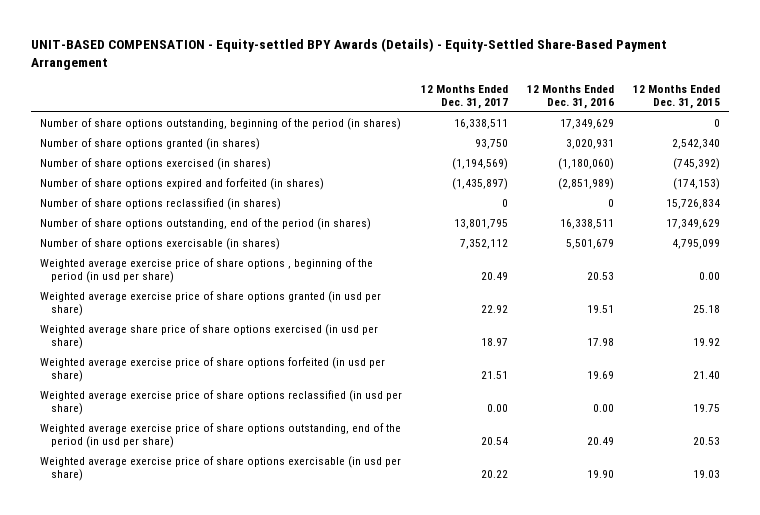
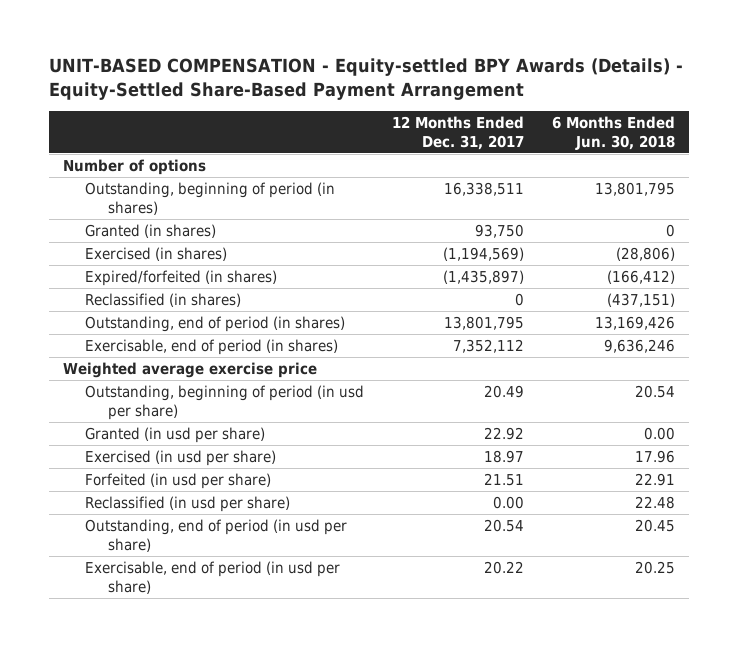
- | 12 Months Ended Dec. 31, 2017 | 12 Months Ended Dec. 31, 2016 | 12 Months Ended Dec. 31, 2015
+ | 12 Months Ended Dec. 31, 2017 | 6 Months Ended Jun. 30, 2018
- Number of share options outstanding, beginning of the period (in shares) | 16,338,511 | 17,349,629 | 0
- Number of share options granted (in shares) | 93,750 | 3,020,931 | 2,542,340
- Number of share options exercised (in shares) | (1,194,569) | (1,180,060) | (745,392)
- Number of share options expired and forfeited (in shares) | (1,435,897) | (2,851,989) | (174,153)
- Number of share options reclassified (in shares) | 0 | 0 | 15,726,834
- Number of share options outstanding, end of the period (in shares) | 13,801,795 | 16,338,511 | 17,349,629
- Number of share options exercisable (in shares) | 7,352,112 | 5,501,679 | 4,795,099
- Weighted average exercise price of share options , beginning of the period (in usd per share) | 20.49 | 20.53 | 0.00
- Weighted average exercise price of share options granted (in usd per share) | 22.92 | 19.51 | 25.18
- Weighted average share price of share options exercised (in usd per share) | 18.97 | 17.98 | 19.92
- Weighted average exercise price of share options forfeited (in usd per share) | 21.51 | 19.69 | 21.40
- Weighted average exercise price of share options reclassified (in usd per share) | 0.00 | 0.00 | 19.75
- Weighted average exercise price of share options outstanding, end of the period (in usd per share) | 20.54 | 20.49 | 20.53
- Weighted average exercise price of share options exercisable (in usd per share) | 20.22 | 19.90 | 19.03
+ Number of options
+ Outstanding, beginning of period (in shares) | 16,338,511 | 13,801,795
+ Granted (in shares) | 93,750 | 0
+ Exercised (in shares) | (1,194,569) | (28,806)
+ Expired/forfeited (in shares) | (1,435,897) | (166,412)
+ Reclassified (in shares) | 0 | (437,151)
+ Outstanding, end of period (in shares) | 13,801,795 | 13,169,426
+ Exercisable, end of period (in shares) | 7,352,112 | 9,636,246
+ Weighted average exercise price
+ Outstanding, beginning of period (in usd per share) | 20.49 | 20.54
+ Granted (in usd per share) | 22.92 | 0.00
+ Exercised (in usd per share) | 18.97 | 17.96
+ Forfeited (in usd per share) | 21.51 | 22.91
+ Reclassified (in usd per share) | 0.00 | 22.48
+ Outstanding, end of period (in usd per share) | 20.54 | 20.45
+ Exercisable, end of period (in usd per share) | 20.22 | 20.25

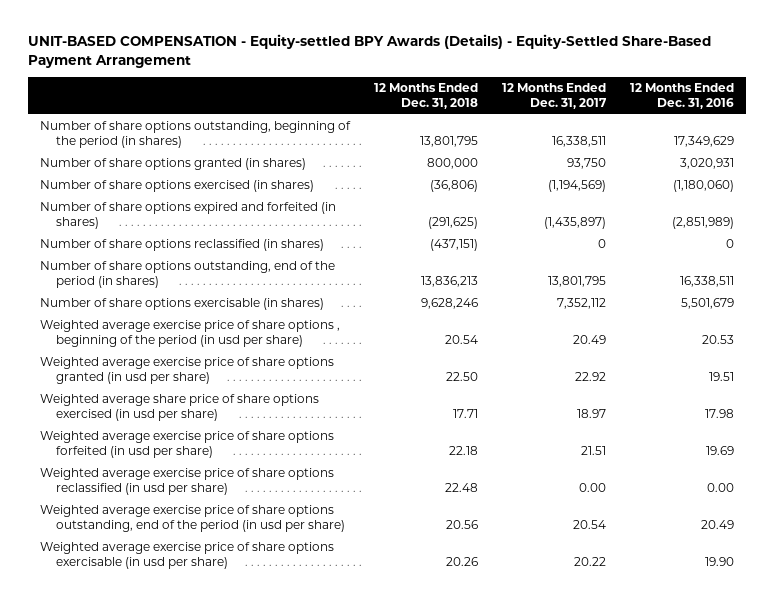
- | 12 Months Ended Dec. 31, 2017 | 6 Months Ended Jun. 30, 2018
+ | 12 Months Ended Dec. 31, 2018 | 12 Months Ended Dec. 31, 2017 | 12 Months Ended Dec. 31, 2016
- Number of options
- Outstanding, beginning of period (in shares) | 16,338,511 | 13,801,795
- Granted (in shares) | 93,750 | 0
- Exercised (in shares) | (1,194,569) | (28,806)
- Expired/forfeited (in shares) | (1,435,897) | (166,412)
- Reclassified (in shares) | 0 | (437,151)
- Outstanding, end of period (in shares) | 13,801,795 | 13,169,426
- Exercisable, end of period (in shares) | 7,352,112 | 9,636,246
- Weighted average exercise price
- Outstanding, beginning of period (in usd per share) | 20.49 | 20.54
- Granted (in usd per share) | 22.92 | 0.00
- Exercised (in usd per share) | 18.97 | 17.96
- Forfeited (in usd per share) | 21.51 | 22.91
- Reclassified (in usd per share) | 0.00 | 22.48
- Outstanding, end of period (in usd per share) | 20.54 | 20.45
- Exercisable, end of period (in usd per share) | 20.22 | 20.25
+ Number of share options outstanding, beginning of the period (in shares) | 13,801,795 | 16,338,511 | 17,349,629
+ Number of share options granted (in shares) | 800,000 | 93,750 | 3,020,931
+ Number of share options exercised (in shares) | (36,806) | (1,194,569) | (1,180,060)
+ Number of share options expired and forfeited (in shares) | (291,625) | (1,435,897) | (2,851,989)
+ Number of share options reclassified (in shares) | (437,151) | 0 | 0
+ Number of share options outstanding, end of the period (in shares) | 13,836,213 | 13,801,795 | 16,338,511
+ Number of share options exercisable (in shares) | 9,628,246 | 7,352,112 | 5,501,679
+ Weighted average exercise price of share options , beginning of the period (in usd per share) | 20.54 | 20.49 | 20.53
+ Weighted average exercise price of share options granted (in usd per share) | 22.50 | 22.92 | 19.51
+ Weighted average share price of share options exercised (in usd per share) | 17.71 | 18.97 | 17.98
+ Weighted average exercise price of share options forfeited (in usd per share) | 22.18 | 21.51 | 19.69
+ Weighted average exercise price of share options reclassified (in usd per share) | 22.48 | 0.00 | 0.00
+ Weighted average exercise price of share options outstanding, end of the period (in usd per share) | 20.56 | 20.54 | 20.49
+ Weighted average exercise price of share options exercisable (in usd per share) | 20.26 | 20.22 | 19.90

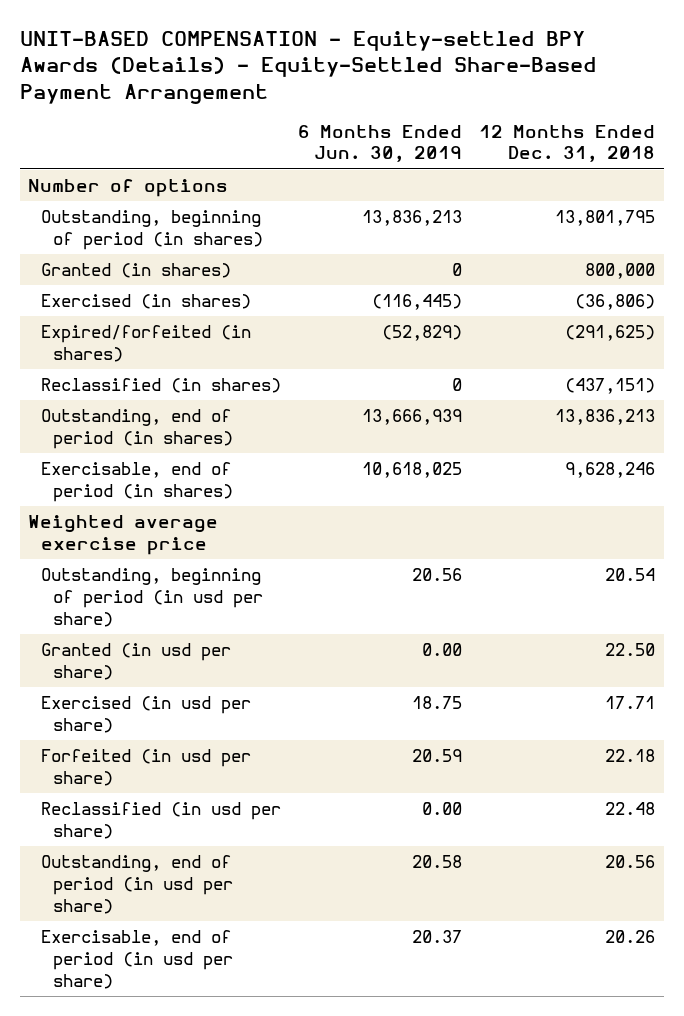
- | 12 Months Ended Dec. 31, 2018 | 12 Months Ended Dec. 31, 2017 | 12 Months Ended Dec. 31, 2016
+ | 6 Months Ended Jun. 30, 2019 | 12 Months Ended Dec. 31, 2018
- Number of share options outstanding, beginning of the period (in shares) | 13,801,795 | 16,338,511 | 17,349,629
- Number of share options granted (in shares) | 800,000 | 93,750 | 3,020,931
- Number of share options exercised (in shares) | (36,806) | (1,194,569) | (1,180,060)
- Number of share options expired and forfeited (in shares) | (291,625) | (1,435,897) | (2,851,989)
- Number of share options reclassified (in shares) | (437,151) | 0 | 0
- Number of share options outstanding, end of the period (in shares) | 13,836,213 | 13,801,795 | 16,338,511
- Number of share options exercisable (in shares) | 9,628,246 | 7,352,112 | 5,501,679
- Weighted average exercise price of share options , beginning of the period (in usd per share) | 20.54 | 20.49 | 20.53
- Weighted average exercise price of share options granted (in usd per share) | 22.50 | 22.92 | 19.51
- Weighted average share price of share options exercised (in usd per share) | 17.71 | 18.97 | 17.98
- Weighted average exercise price of share options forfeited (in usd per share) | 22.18 | 21.51 | 19.69
- Weighted average exercise price of share options reclassified (in usd per share) | 22.48 | 0.00 | 0.00
- Weighted average exercise price of share options outstanding, end of the period (in usd per share) | 20.56 | 20.54 | 20.49
- Weighted average exercise price of share options exercisable (in usd per share) | 20.26 | 20.22 | 19.90
+ Number of options
+ Outstanding, beginning of period (in shares) | 13,836,213 | 13,801,795
+ Granted (in shares) | 0 | 800,000
+ Exercised (in shares) | (116,445) | (36,806)
+ Expired/forfeited (in shares) | (52,829) | (291,625)
+ Reclassified (in shares) | 0 | (437,151)
+ Outstanding, end of period (in shares) | 13,666,939 | 13,836,213
+ Exercisable, end of period (in shares) | 10,618,025 | 9,628,246
+ Weighted average exercise price
+ Outstanding, beginning of period (in usd per share) | 20.56 | 20.54
+ Granted (in usd per share) | 0.00 | 22.50
+ Exercised (in usd per share) | 18.75 | 17.71
+ Forfeited (in usd per share) | 20.59 | 22.18
+ Reclassified (in usd per share) | 0.00 | 22.48
+ Outstanding, end of period (in usd per share) | 20.58 | 20.56
+ Exercisable, end of period (in usd per share) | 20.37 | 20.26

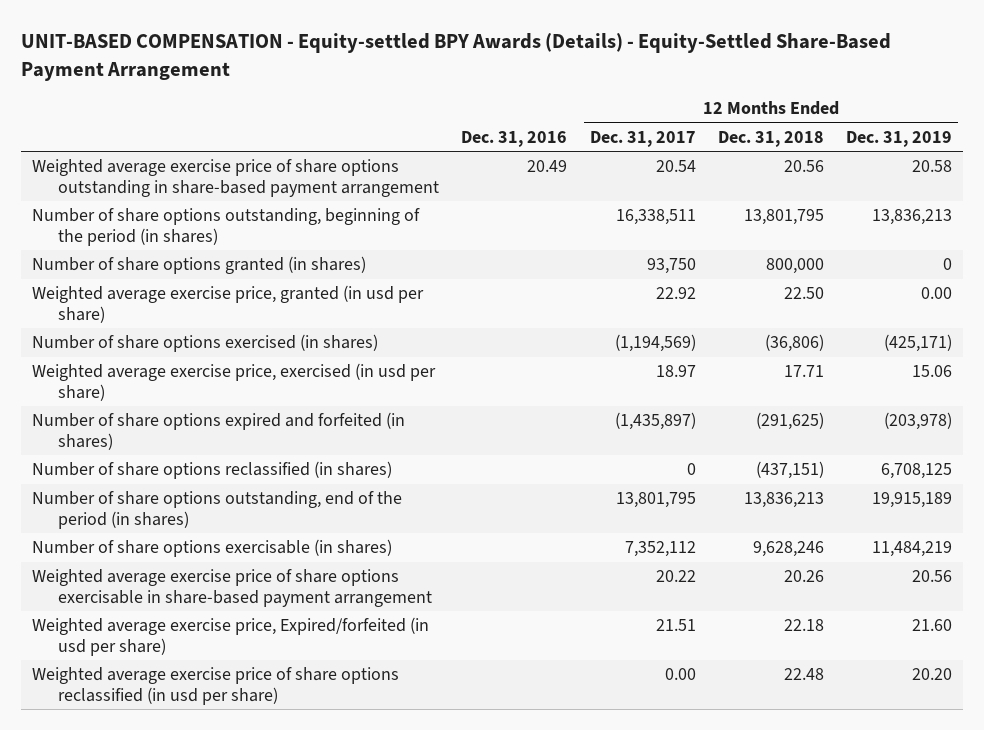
- | 6 Months Ended Jun. 30, 2019 | 12 Months Ended Dec. 31, 2018
+ | Dec. 31, 2016 | 12 Months Ended Dec. 31, 2017 | 12 Months Ended Dec. 31, 2018 | 12 Months Ended Dec. 31, 2019
- Number of options
- Outstanding, beginning of period (in shares) | 13,836,213 | 13,801,795
- Granted (in shares) | 0 | 800,000
- Exercised (in shares) | (116,445) | (36,806)
- Expired/forfeited (in shares) | (52,829) | (291,625)
- Reclassified (in shares) | 0 | (437,151)
- Outstanding, end of period (in shares) | 13,666,939 | 13,836,213
- Exercisable, end of period (in shares) | 10,618,025 | 9,628,246
- Weighted average exercise price
- Outstanding, beginning of period (in usd per share) | 20.56 | 20.54
- Granted (in usd per share) | 0.00 | 22.50
- Exercised (in usd per share) | 18.75 | 17.71
- Forfeited (in usd per share) | 20.59 | 22.18
- Reclassified (in usd per share) | 0.00 | 22.48
- Outstanding, end of period (in usd per share) | 20.58 | 20.56
- Exercisable, end of period (in usd per share) | 20.37 | 20.26
+ Weighted average exercise price of share options outstanding in share-based payment arrangement | 20.49 | 20.54 | 20.56 | 20.58
+ Number of share options outstanding, beginning of the period (in shares) | | 16,338,511 | 13,801,795 | 13,836,213
+ Number of share options granted (in shares) | | 93,750 | 800,000 | 0
+ Weighted average exercise price, granted (in usd per share) | | 22.92 | 22.50 | 0.00
+ Number of share options exercised (in shares) | | (1,194,569) | (36,806) | (425,171)
+ Weighted average exercise price, exercised (in usd per share) | | 18.97 | 17.71 | 15.06
+ Number of share options expired and forfeited (in shares) | | (1,435,897) | (291,625) | (203,978)
+ Number of share options reclassified (in shares) | | 0 | (437,151) | 6,708,125
+ Number of share options outstanding, end of the period (in shares) | | 13,801,795 | 13,836,213 | 19,915,189
+ Number of share options exercisable (in shares) | | 7,352,112 | 9,628,246 | 11,484,219
+ Weighted average exercise price of share options exercisable in share-based payment arrangement | | 20.22 | 20.26 | 20.56
+ Weighted average exercise price, Expired/forfeited (in usd per share) | | 21.51 | 22.18 | 21.60
+ Weighted average exercise price of share options reclassified (in usd per share) | | 0.00 | 22.48 | 20.20

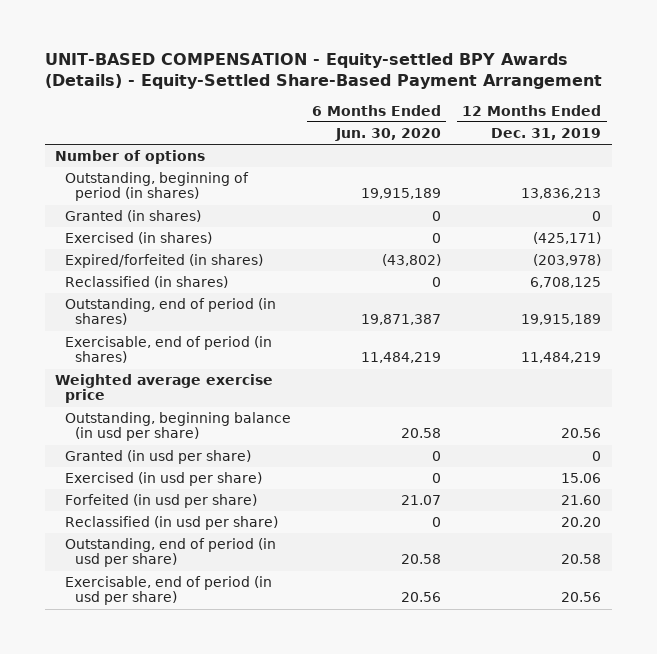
- | Dec. 31, 2016 | 12 Months Ended Dec. 31, 2017 | 12 Months Ended Dec. 31, 2018 | 12 Months Ended Dec. 31, 2019
+ | 6 Months Ended Jun. 30, 2020 | 12 Months Ended Dec. 31, 2019
- Weighted average exercise price of share options outstanding in share-based payment arrangement | 20.49 | 20.54 | 20.56 | 20.58
- Number of share options outstanding, beginning of the period (in shares) | | 16,338,511 | 13,801,795 | 13,836,213
- Number of share options granted (in shares) | | 93,750 | 800,000 | 0
- Weighted average exercise price, granted (in usd per share) | | 22.92 | 22.50 | 0.00
- Number of share options exercised (in shares) | | (1,194,569) | (36,806) | (425,171)
- Weighted average exercise price, exercised (in usd per share) | | 18.97 | 17.71 | 15.06
- Number of share options expired and forfeited (in shares) | | (1,435,897) | (291,625) | (203,978)
- Number of share options reclassified (in shares) | | 0 | (437,151) | 6,708,125
- Number of share options outstanding, end of the period (in shares) | | 13,801,795 | 13,836,213 | 19,915,189
- Number of share options exercisable (in shares) | | 7,352,112 | 9,628,246 | 11,484,219
- Weighted average exercise price of share options exercisable in share-based payment arrangement | | 20.22 | 20.26 | 20.56
- Weighted average exercise price, Expired/forfeited (in usd per share) | | 21.51 | 22.18 | 21.60
- Weighted average exercise price of share options reclassified (in usd per share) | | 0.00 | 22.48 | 20.20
+ Number of options
+ Outstanding, beginning of period (in shares) | 19,915,189 | 13,836,213
+ Granted (in shares) | 0 | 0
+ Exercised (in shares) | 0 | (425,171)
+ Expired/forfeited (in shares) | (43,802) | (203,978)
+ Reclassified (in shares) | 0 | 6,708,125
+ Outstanding, end of period (in shares) | 19,871,387 | 19,915,189
+ Exercisable, end of period (in shares) | 11,484,219 | 11,484,219
+ Weighted average exercise price
+ Outstanding, beginning balance (in usd per share) | 20.58 | 20.56
+ Granted (in usd per share) | 0 | 0
+ Exercised (in usd per share) | 0 | 15.06
+ Forfeited (in usd per share) | 21.07 | 21.60
+ Reclassified (in usd per share) | 0 | 20.20
+ Outstanding, end of period (in usd per share) | 20.58 | 20.58
+ Exercisable, end of period (in usd per share) | 20.56 | 20.56

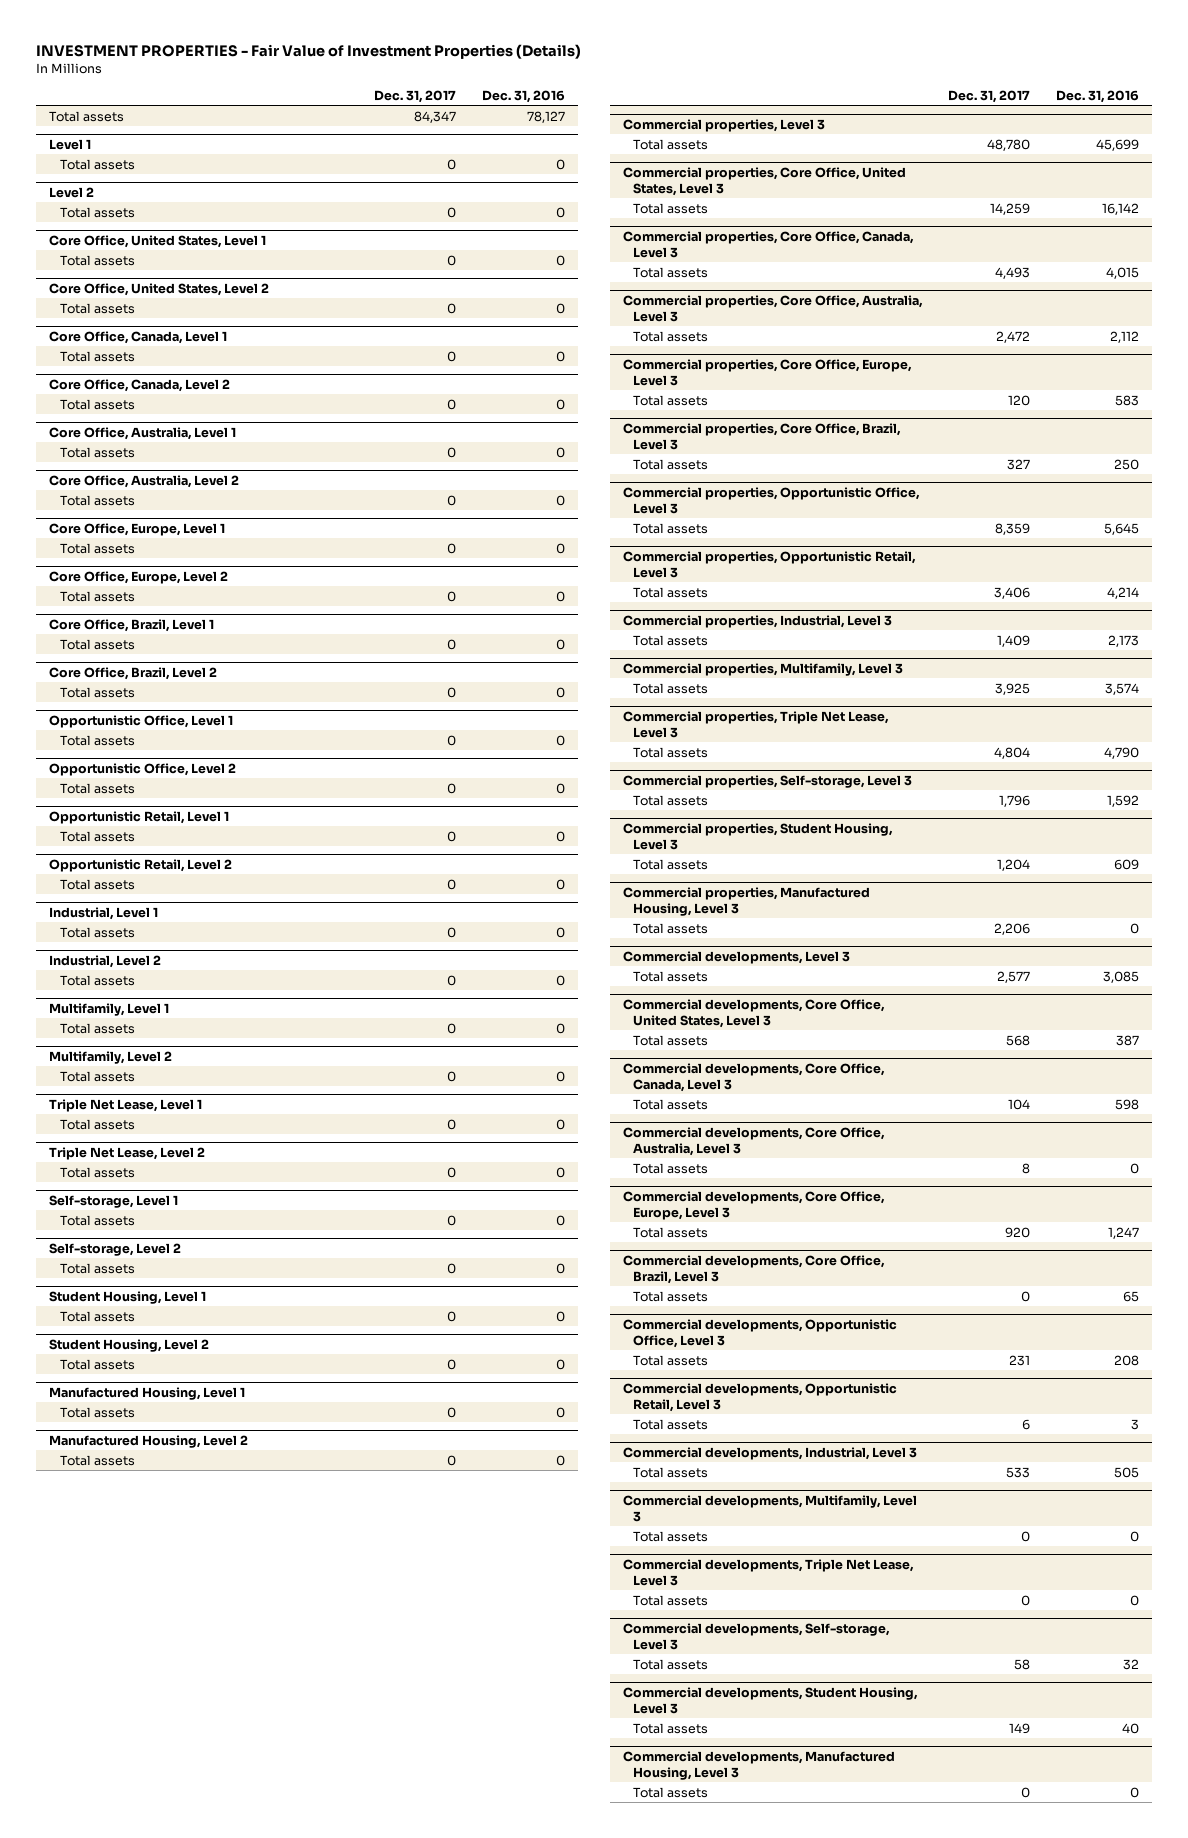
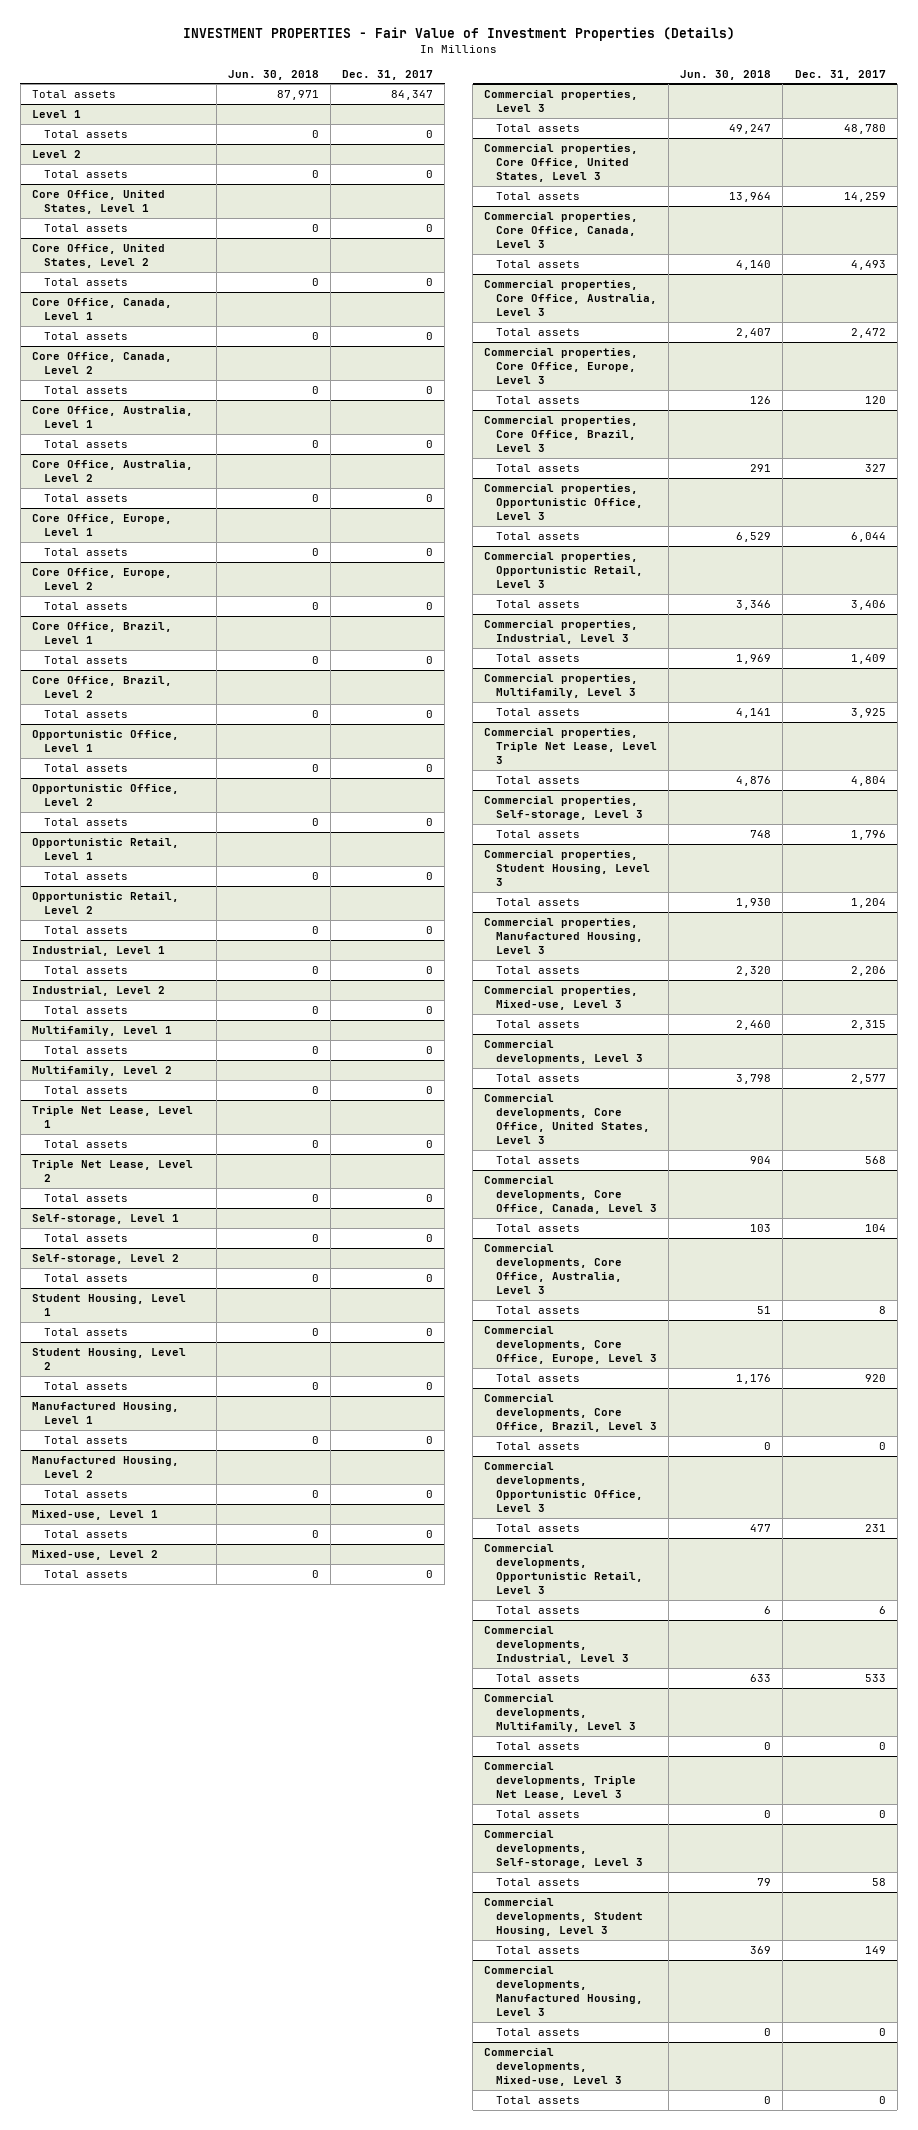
- | Dec. 31, 2017 | Dec. 31, 2016
+ | Jun. 30, 2018 | Dec. 31, 2017
+ Mixed-use, Level 1
+ Total assets | 0 | 0
+ Mixed-use, Level 2
+ Total assets | 0 | 0
@ Commercial properties, Opportunistic Office, Level 3
- Total assets | 8,359 | 5,645
+ Total assets | 6,529 | 6,044
+ Commercial properties, Mixed-use, Level 3
+ Total assets | 2,460 | 2,315
+ Commercial developments, Mixed-use, Level 3
+ Total assets | 0 | 0

